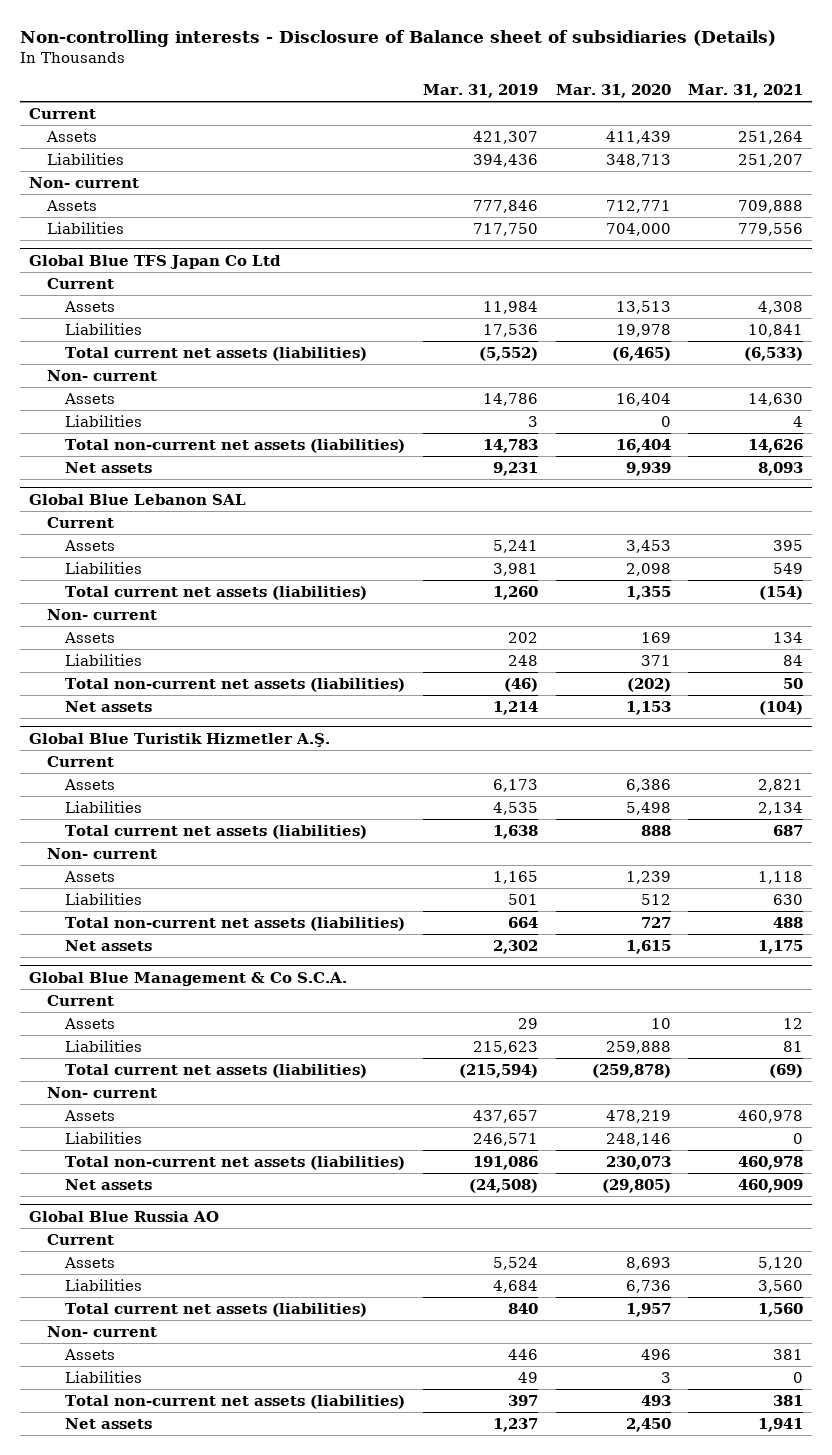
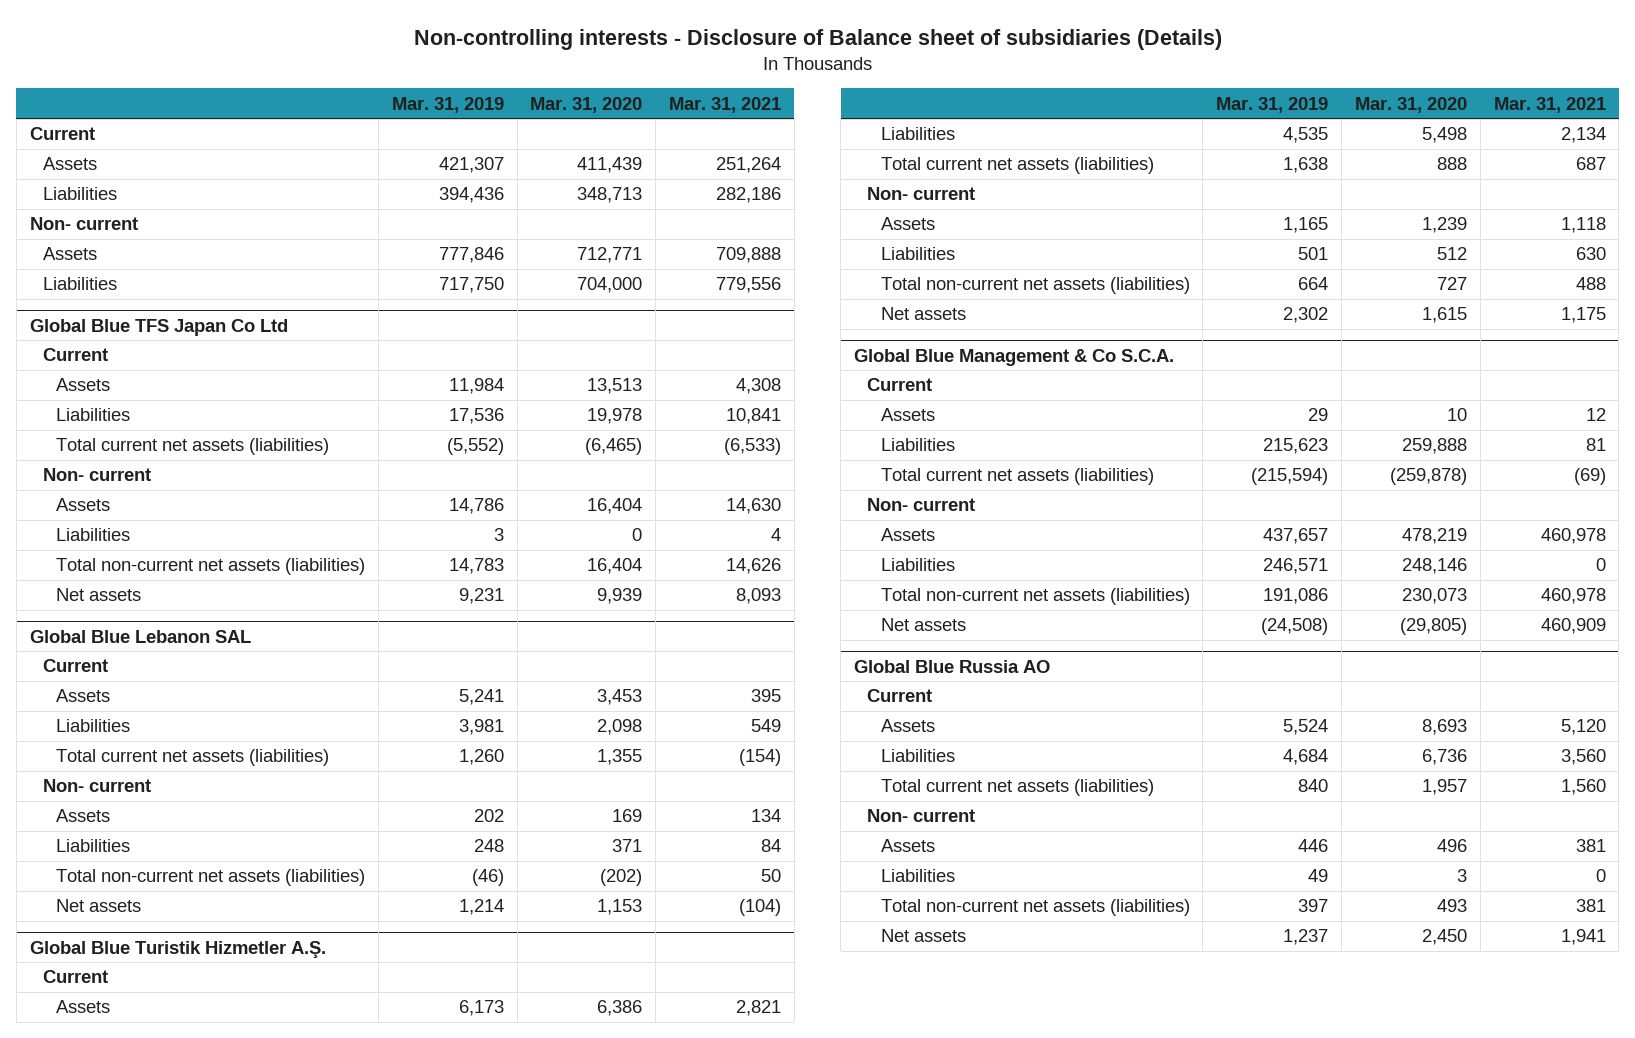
- Liabilities | 394,436 | 348,713 | 251,207
+ Liabilities | 394,436 | 348,713 | 282,186

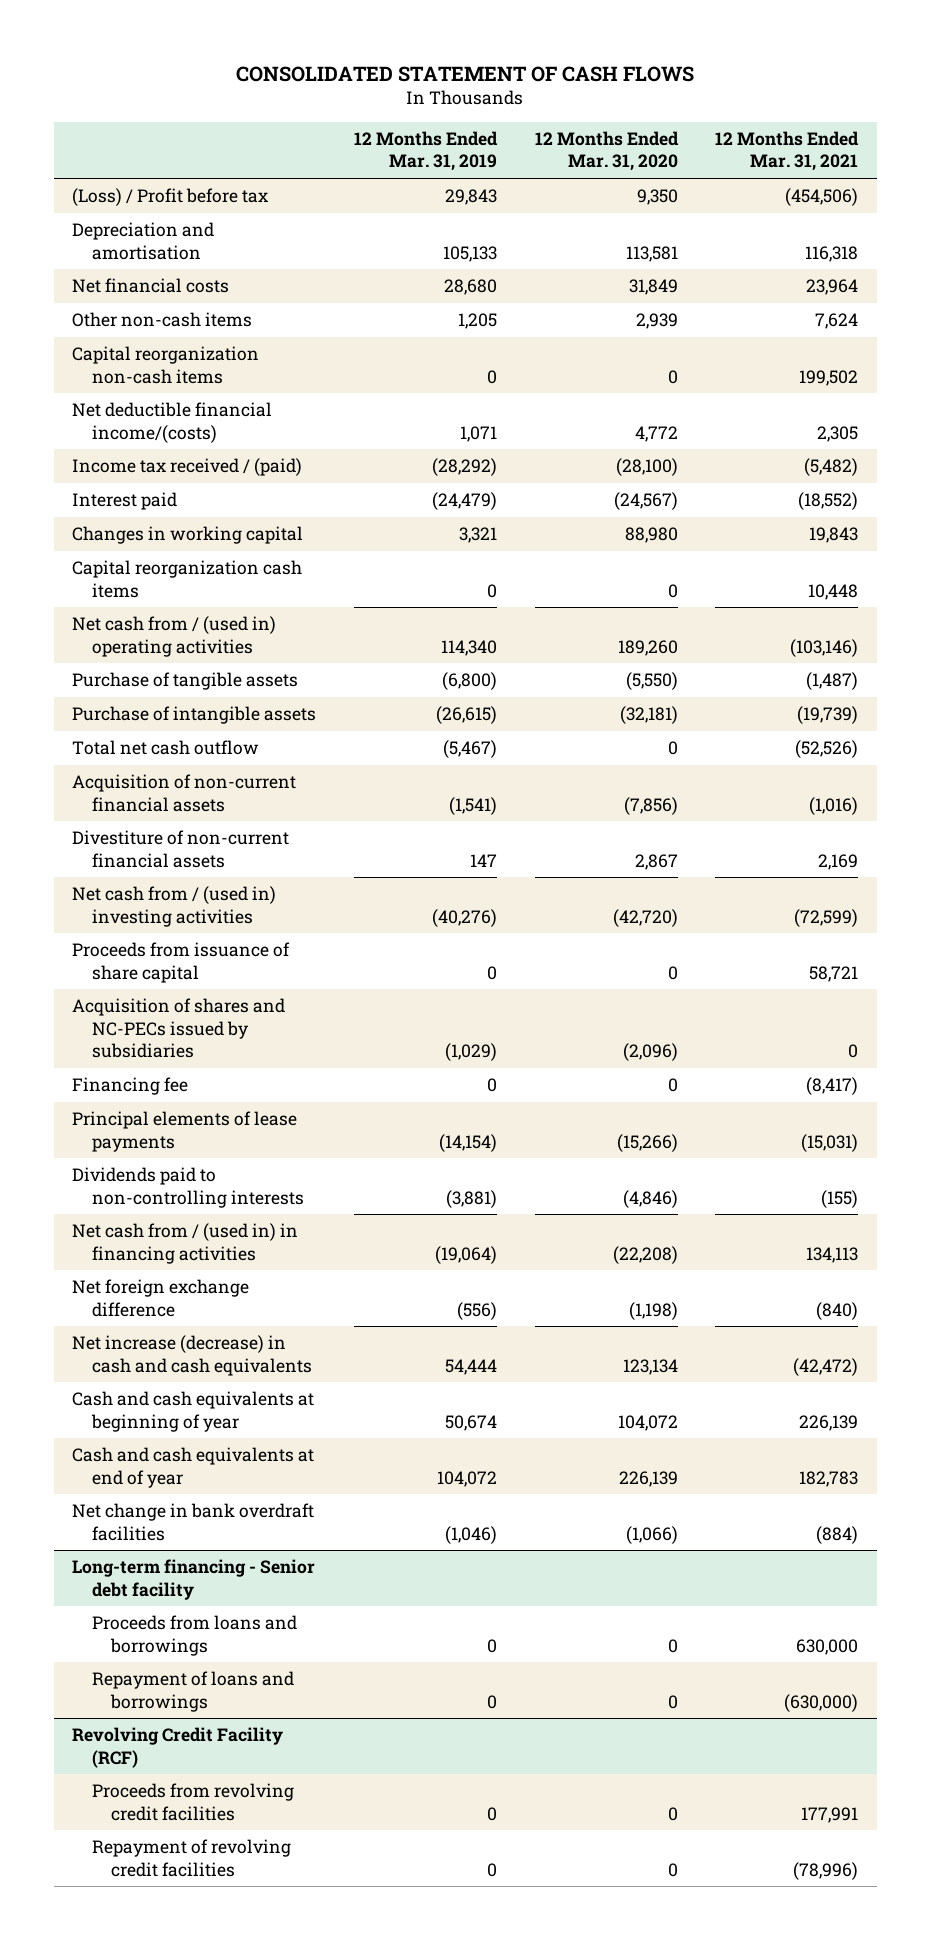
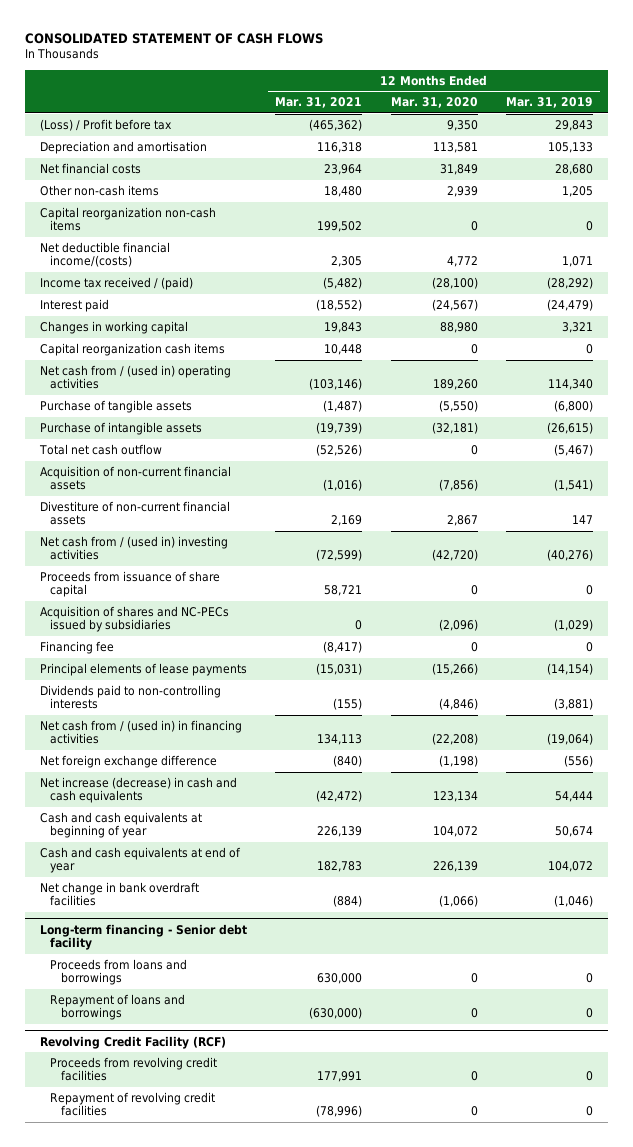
- | 12 Months Ended Mar. 31, 2019 | 12 Months Ended Mar. 31, 2020 | 12 Months Ended Mar. 31, 2021
+ | 12 Months Ended Mar. 31, 2021 | 12 Months Ended Mar. 31, 2020 | 12 Months Ended Mar. 31, 2019
- (Loss) / Profit before tax | 29,843 | 9,350 | (454,506)
+ (Loss) / Profit before tax | (465,362) | 9,350 | 29,843
- Other non-cash items | 1,205 | 2,939 | 7,624
+ Other non-cash items | 18,480 | 2,939 | 1,205

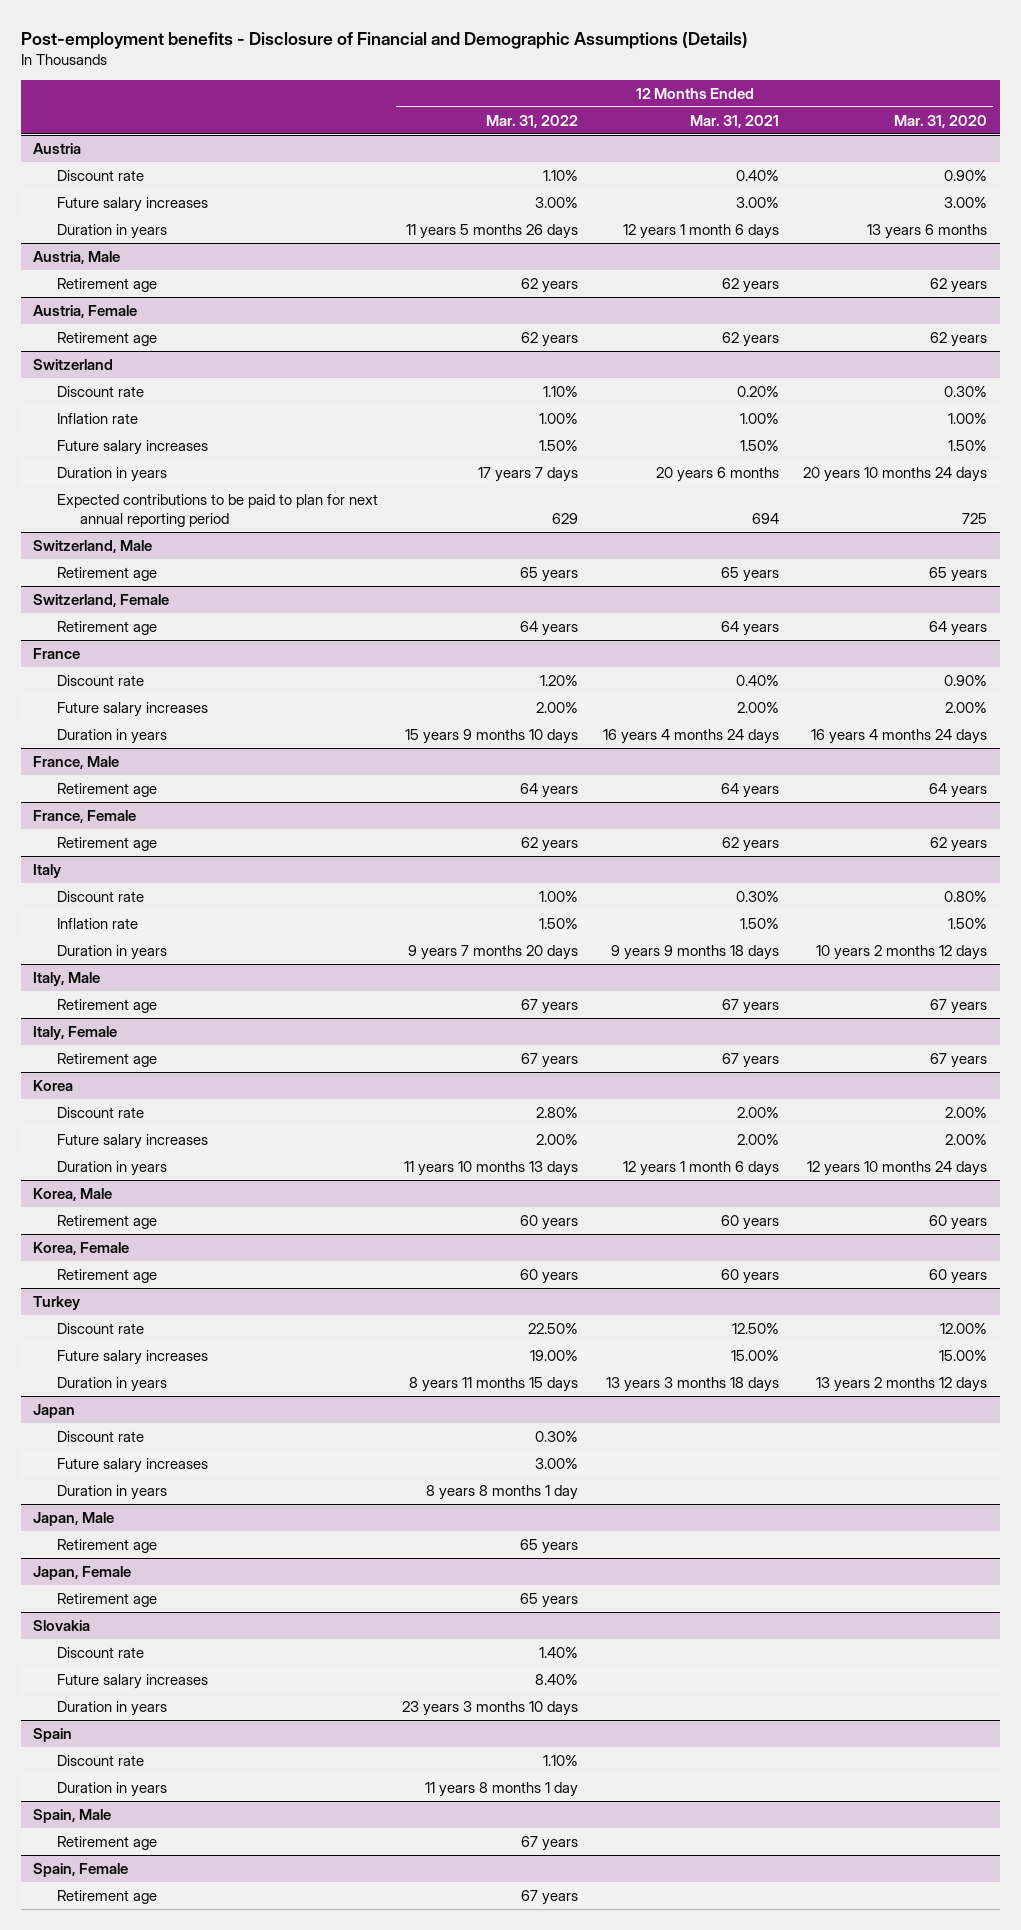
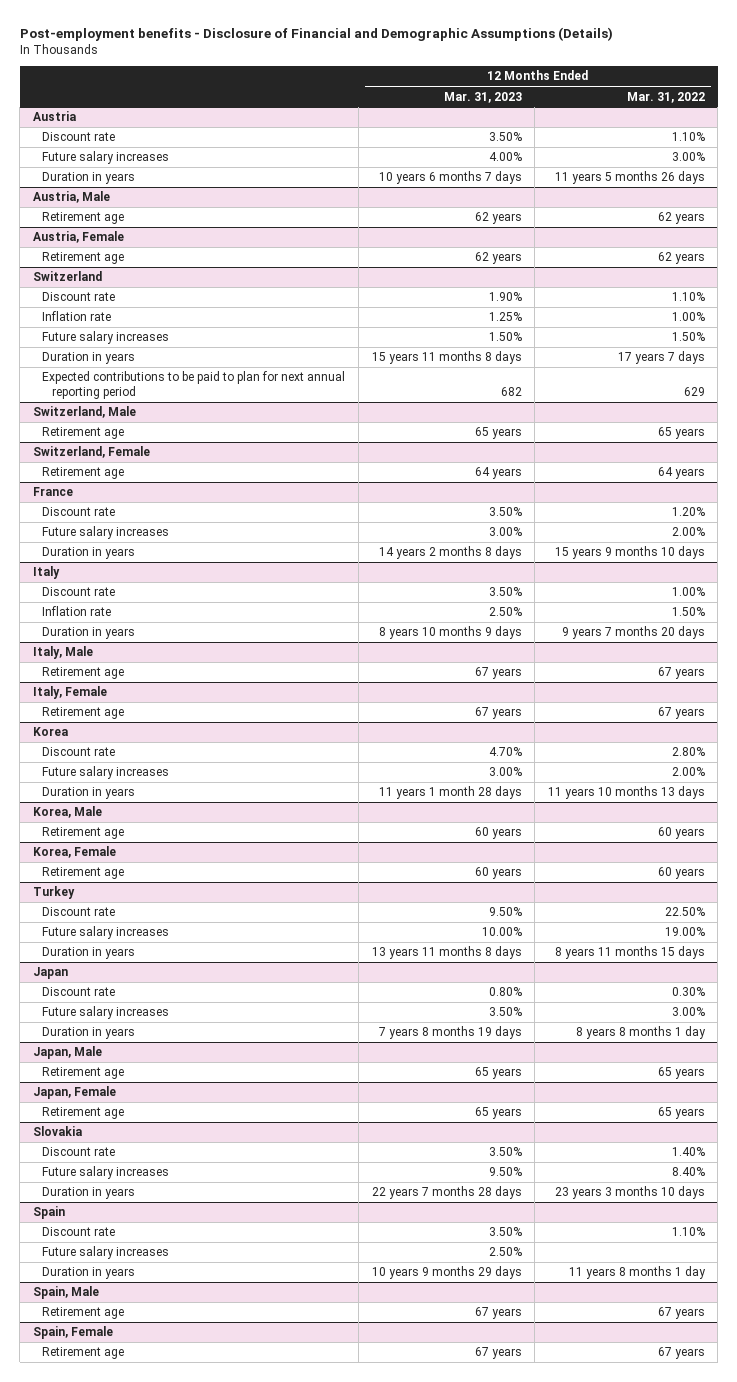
- | 12 Months Ended Mar. 31, 2022 | 12 Months Ended Mar. 31, 2021 | 12 Months Ended Mar. 31, 2020
+ | 12 Months Ended Mar. 31, 2023 | 12 Months Ended Mar. 31, 2022
- France, Male
- Retirement age | 64 years | 64 years | 64 years
- France, Female
- Retirement age | 62 years | 62 years | 62 years
@ Spain
+ Future salary increases | 2.50% |

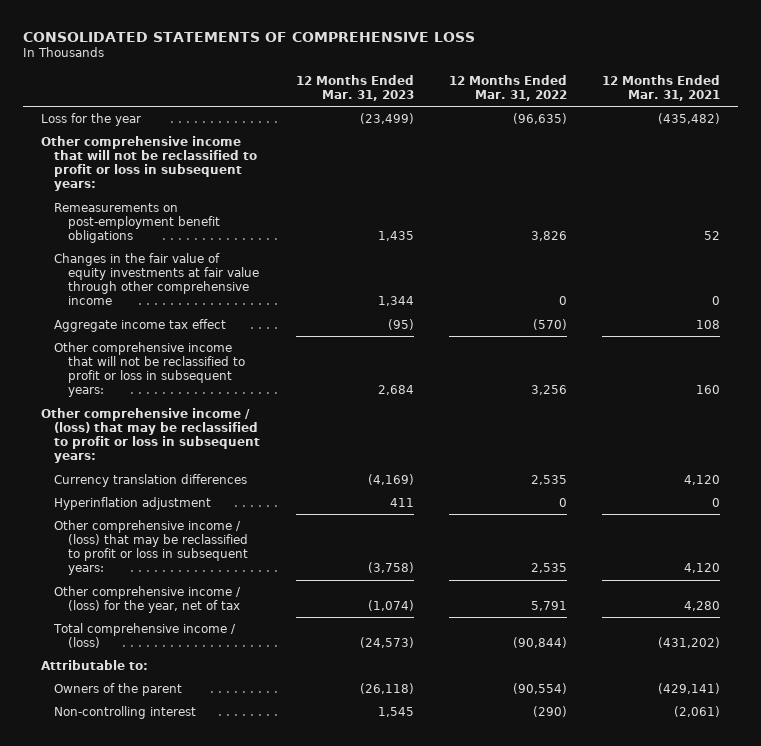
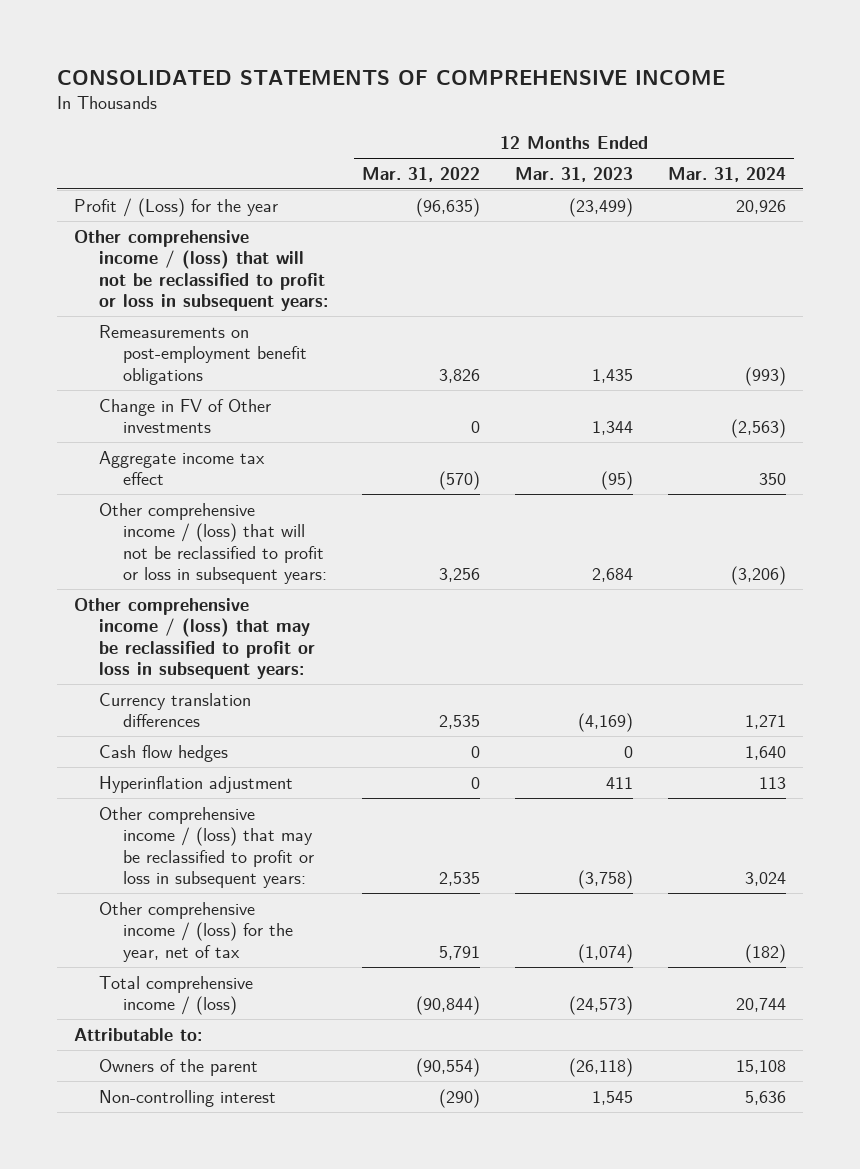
- CONSOLIDATED STATEMENTS OF COMPREHENSIVE LOSS
+ CONSOLIDATED STATEMENTS OF COMPREHENSIVE INCOME
- | 12 Months Ended Mar. 31, 2023 | 12 Months Ended Mar. 31, 2022 | 12 Months Ended Mar. 31, 2021
+ | 12 Months Ended Mar. 31, 2022 | 12 Months Ended Mar. 31, 2023 | 12 Months Ended Mar. 31, 2024
- Loss for the year | (23,499) | (96,635) | (435,482)
- Other comprehensive income that will not be reclassified to profit or loss in subsequent years:
+ Profit / (Loss) for the year | (96,635) | (23,499) | 20,926
+ Other comprehensive income / (loss) that will not be reclassified to profit or loss in subsequent years:
- Changes in the fair value of equity investments at fair value through other comprehensive income | 1,344 | 0 | 0
+ Change in FV of Other investments | 0 | 1,344 | (2,563)
- Other comprehensive income that will not be reclassified to profit or loss in subsequent years: | 2,684 | 3,256 | 160
+ Other comprehensive income / (loss) that will not be reclassified to profit or loss in subsequent years: | 3,256 | 2,684 | (3,206)
+ Cash flow hedges | 0 | 0 | 1,640

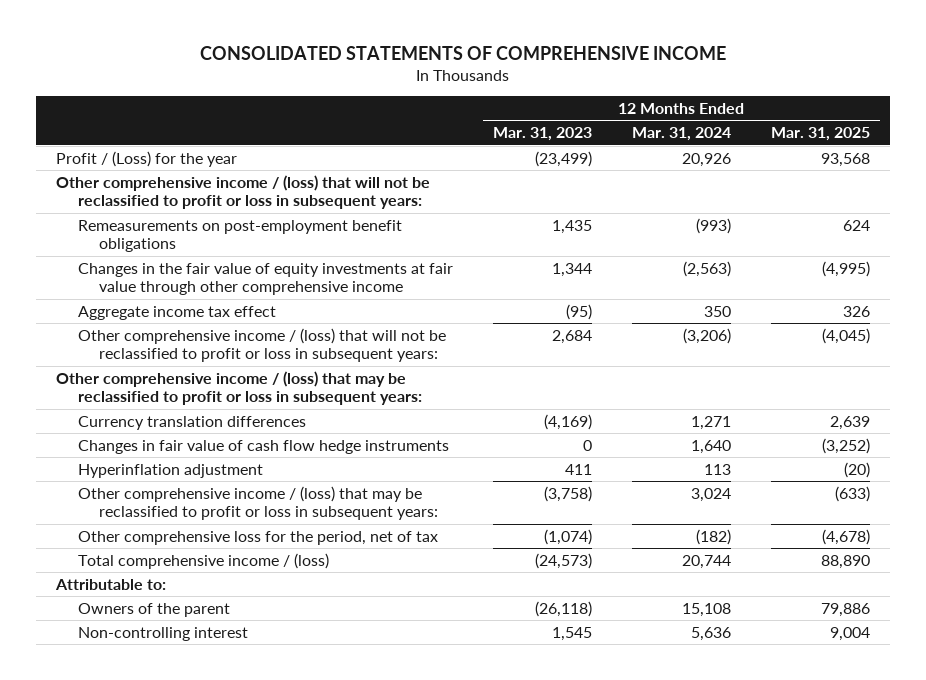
- | 12 Months Ended Mar. 31, 2022 | 12 Months Ended Mar. 31, 2023 | 12 Months Ended Mar. 31, 2024
+ | 12 Months Ended Mar. 31, 2023 | 12 Months Ended Mar. 31, 2024 | 12 Months Ended Mar. 31, 2025
- Change in FV of Other investments | 0 | 1,344 | (2,563)
+ Changes in the fair value of equity investments at fair value through other comprehensive income | 1,344 | (2,563) | (4,995)
- Cash flow hedges | 0 | 0 | 1,640
+ Changes in fair value of cash flow hedge instruments | 0 | 1,640 | (3,252)
- Other comprehensive income / (loss) for the year, net of tax | 5,791 | (1,074) | (182)
+ Other comprehensive loss for the period, net of tax | (1,074) | (182) | (4,678)

